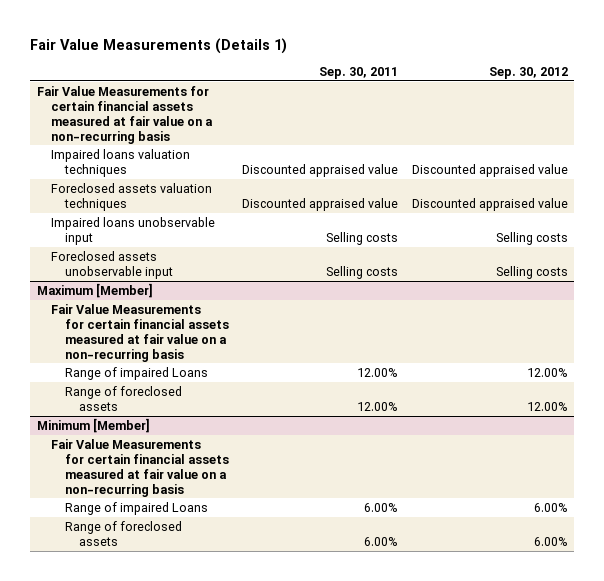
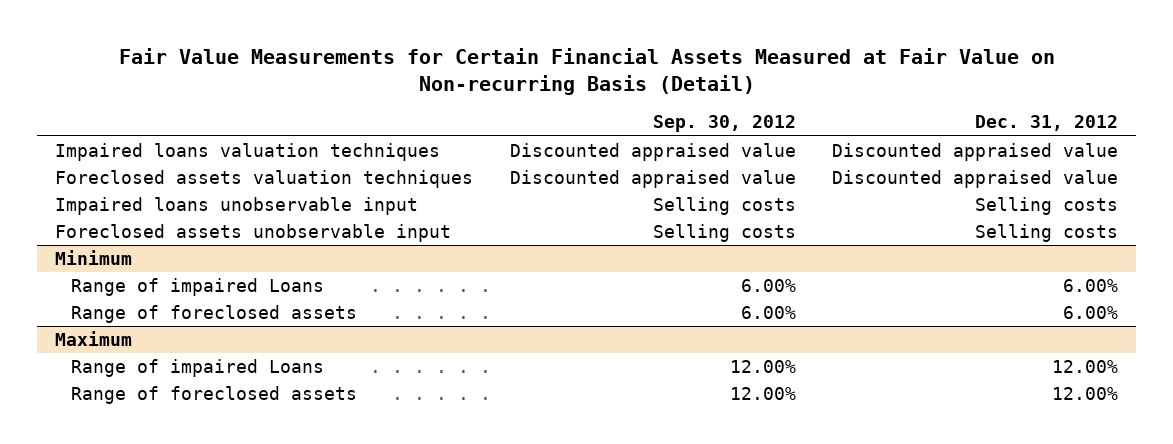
- Fair Value Measurements (Details 1)
+ Fair Value Measurements for Certain Financial Assets Measured at Fair Value on Non-recurring Basis (Detail)
- | Sep. 30, 2011 | Sep. 30, 2012
+ | Sep. 30, 2012 | Dec. 31, 2012
- Fair Value Measurements for certain financial assets measured at fair value on a non-recurring basis
- Maximum [Member]
- Fair Value Measurements for certain financial assets measured at fair value on a non-recurring basis
- Range of impaired Loans | 12.00% | 12.00%
- Range of foreclosed assets | 12.00% | 12.00%
- Minimum [Member]
- Fair Value Measurements for certain financial assets measured at fair value on a non-recurring basis
+ Minimum
+ Maximum
+ Range of impaired Loans | 12.00% | 12.00%
+ Range of foreclosed assets | 12.00% | 12.00%

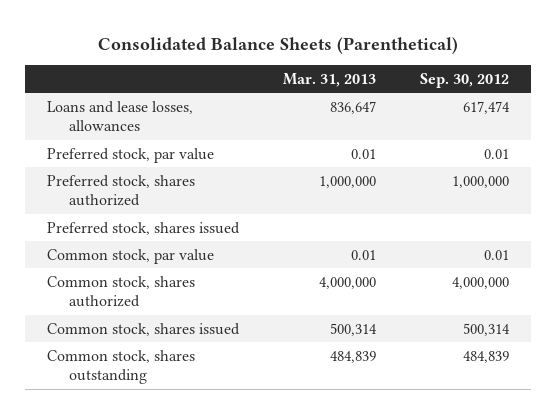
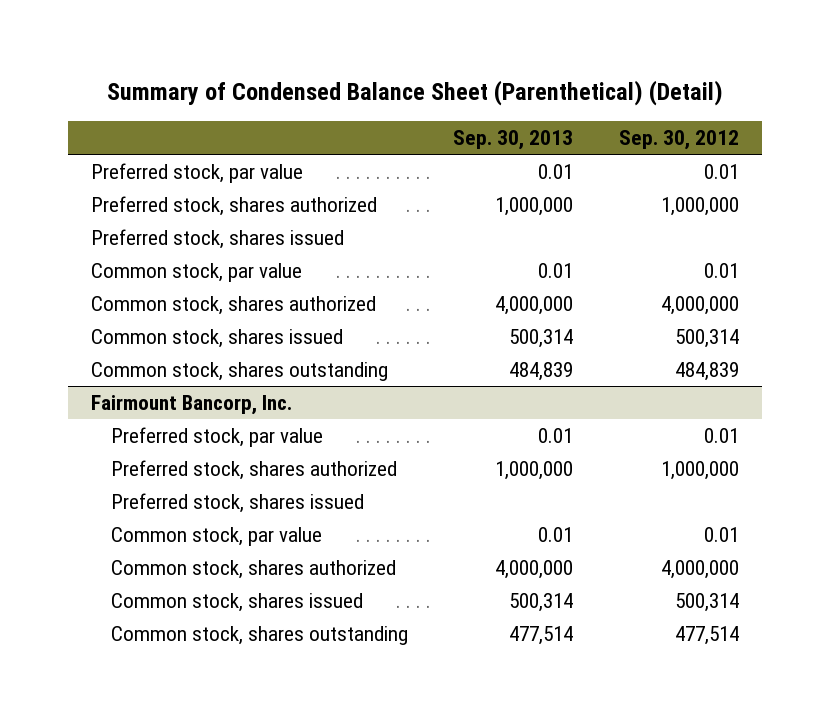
- Consolidated Balance Sheets (Parenthetical)
+ Summary of Condensed Balance Sheet (Parenthetical) (Detail)
- | Mar. 31, 2013 | Sep. 30, 2012
+ | Sep. 30, 2013 | Sep. 30, 2012
- Loans and lease losses, allowances | 836,647 | 617,474
+ Fairmount Bancorp, Inc.
+ Preferred stock, par value | 0.01 | 0.01
+ Preferred stock, shares authorized | 1,000,000 | 1,000,000
+ Preferred stock, shares issued
+ Common stock, par value | 0.01 | 0.01
+ Common stock, shares authorized | 4,000,000 | 4,000,000
+ Common stock, shares issued | 500,314 | 500,314
+ Common stock, shares outstanding | 477,514 | 477,514

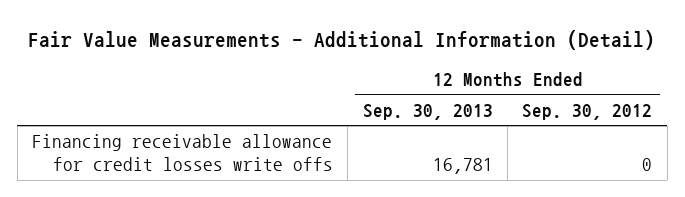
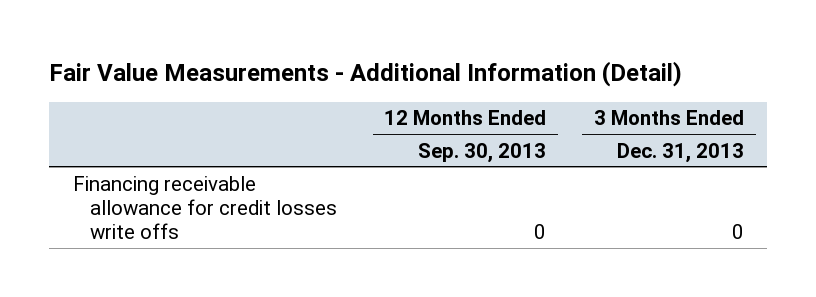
- | 12 Months Ended Sep. 30, 2013 | 12 Months Ended Sep. 30, 2012
+ | 12 Months Ended Sep. 30, 2013 | 3 Months Ended Dec. 31, 2013
- Financing receivable allowance for credit losses write offs | 16,781 | 0
+ Financing receivable allowance for credit losses write offs | 0 | 0

